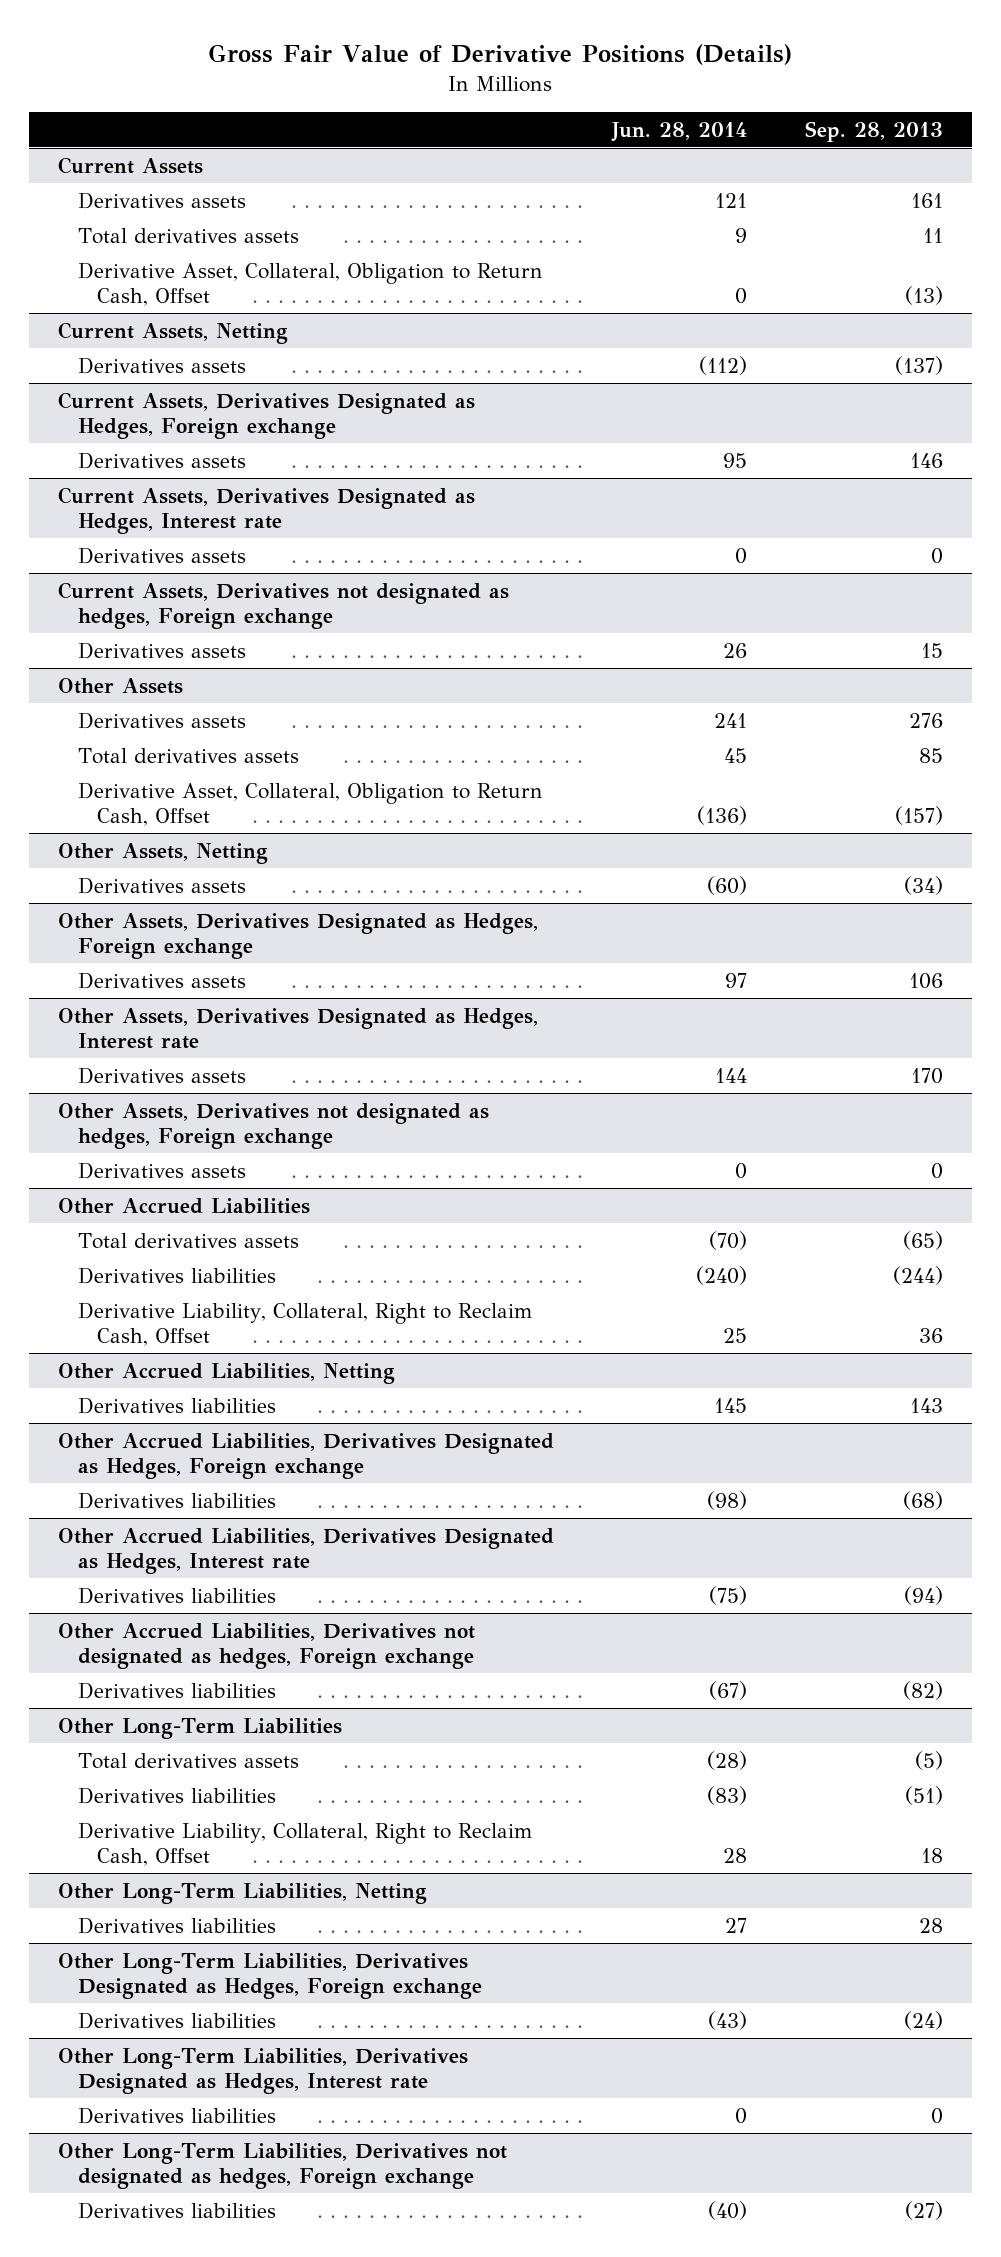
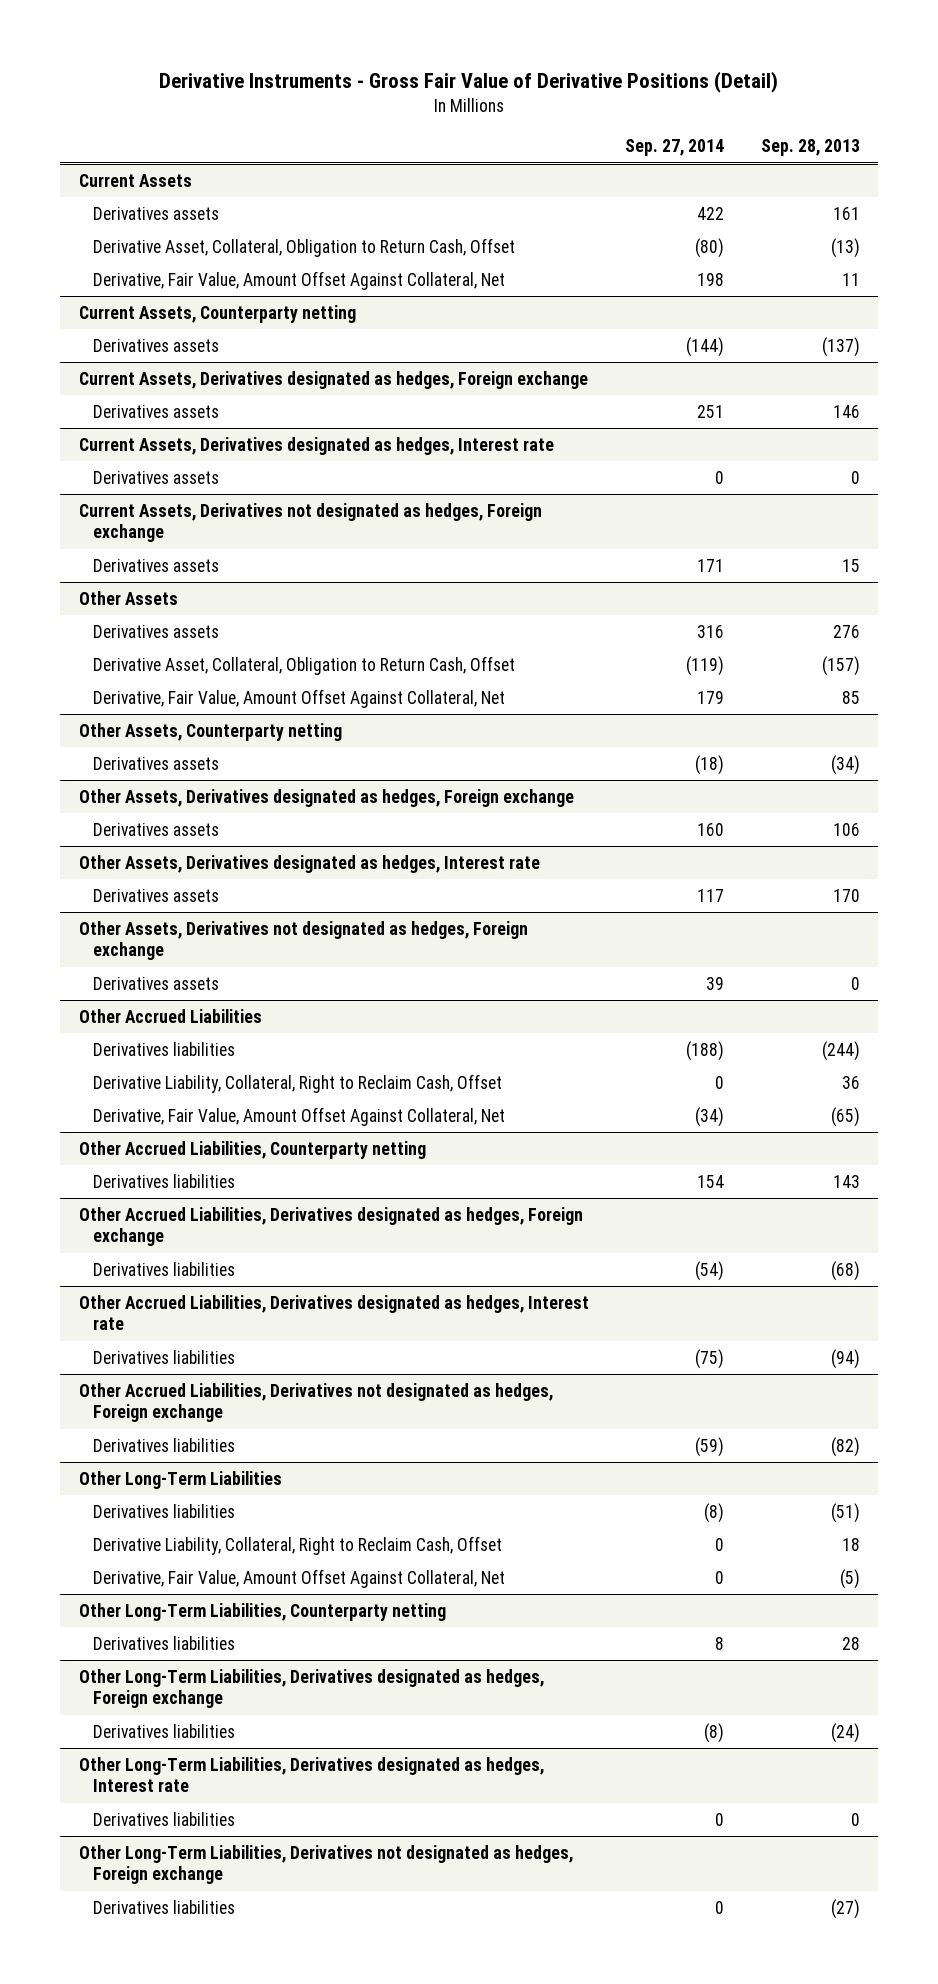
- Gross Fair Value of Derivative Positions (Details)
+ Derivative Instruments - Gross Fair Value of Derivative Positions (Detail)
- | Jun. 28, 2014 | Sep. 28, 2013
+ | Sep. 27, 2014 | Sep. 28, 2013
@ Current Assets
- Total derivatives assets | 9 | 11
- Current Assets, Netting
@ Current Assets
+ Derivative, Fair Value, Amount Offset Against Collateral, Net | 198 | 11
+ Current Assets, Counterparty netting
- Current Assets, Derivatives Designated as Hedges, Foreign exchange
+ Current Assets, Derivatives designated as hedges, Foreign exchange
- Current Assets, Derivatives Designated as Hedges, Interest rate
+ Current Assets, Derivatives designated as hedges, Interest rate
@ Other Assets
- Total derivatives assets | 45 | 85
- Other Assets, Netting
@ Other Assets
+ Derivative, Fair Value, Amount Offset Against Collateral, Net | 179 | 85
+ Other Assets, Counterparty netting
- Other Assets, Derivatives Designated as Hedges, Foreign exchange
+ Other Assets, Derivatives designated as hedges, Foreign exchange
- Other Assets, Derivatives Designated as Hedges, Interest rate
+ Other Assets, Derivatives designated as hedges, Interest rate
@ Other Accrued Liabilities
- Total derivatives assets | (70) | (65)
- Other Accrued Liabilities, Netting
@ Other Accrued Liabilities
+ Derivative, Fair Value, Amount Offset Against Collateral, Net | (34) | (65)
+ Other Accrued Liabilities, Counterparty netting
- Other Accrued Liabilities, Derivatives Designated as Hedges, Foreign exchange
+ Other Accrued Liabilities, Derivatives designated as hedges, Foreign exchange
- Other Accrued Liabilities, Derivatives Designated as Hedges, Interest rate
+ Other Accrued Liabilities, Derivatives designated as hedges, Interest rate
@ Other Long-Term Liabilities
- Total derivatives assets | (28) | (5)
- Other Long-Term Liabilities, Netting
@ Other Long-Term Liabilities
+ Derivative, Fair Value, Amount Offset Against Collateral, Net | 0 | (5)
+ Other Long-Term Liabilities, Counterparty netting
- Other Long-Term Liabilities, Derivatives Designated as Hedges, Foreign exchange
+ Other Long-Term Liabilities, Derivatives designated as hedges, Foreign exchange
- Other Long-Term Liabilities, Derivatives Designated as Hedges, Interest rate
+ Other Long-Term Liabilities, Derivatives designated as hedges, Interest rate

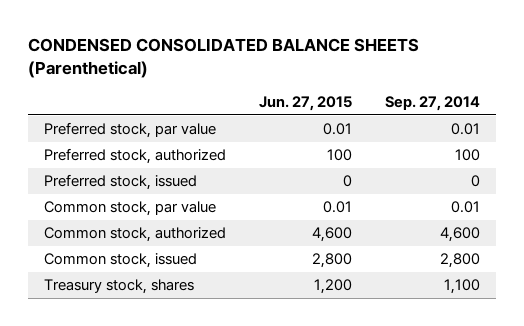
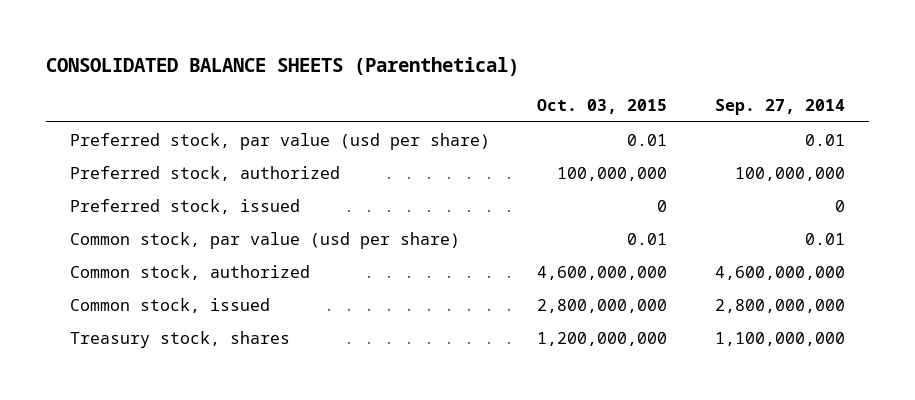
- CONDENSED CONSOLIDATED BALANCE SHEETS (Parenthetical)
+ CONSOLIDATED BALANCE SHEETS (Parenthetical)
- | Jun. 27, 2015 | Sep. 27, 2014
+ | Oct. 03, 2015 | Sep. 27, 2014
- Preferred stock, par value | 0.01 | 0.01
- Preferred stock, authorized | 100 | 100
+ Preferred stock, par value (usd per share) | 0.01 | 0.01
+ Preferred stock, authorized | 100,000,000 | 100,000,000
- Common stock, par value | 0.01 | 0.01
- Common stock, authorized | 4,600 | 4,600
- Common stock, issued | 2,800 | 2,800
- Treasury stock, shares | 1,200 | 1,100
+ Common stock, par value (usd per share) | 0.01 | 0.01
+ Common stock, authorized | 4,600,000,000 | 4,600,000,000
+ Common stock, issued | 2,800,000,000 | 2,800,000,000
+ Treasury stock, shares | 1,200,000,000 | 1,100,000,000

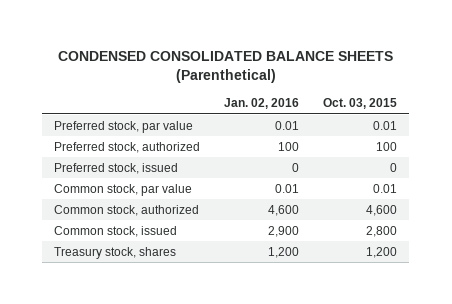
- CONSOLIDATED BALANCE SHEETS (Parenthetical)
+ CONDENSED CONSOLIDATED BALANCE SHEETS (Parenthetical)
- | Oct. 03, 2015 | Sep. 27, 2014
+ | Jan. 02, 2016 | Oct. 03, 2015
- Preferred stock, par value (usd per share) | 0.01 | 0.01
- Preferred stock, authorized | 100,000,000 | 100,000,000
+ Preferred stock, par value | 0.01 | 0.01
+ Preferred stock, authorized | 100 | 100
- Common stock, par value (usd per share) | 0.01 | 0.01
- Common stock, authorized | 4,600,000,000 | 4,600,000,000
- Common stock, issued | 2,800,000,000 | 2,800,000,000
- Treasury stock, shares | 1,200,000,000 | 1,100,000,000
+ Common stock, par value | 0.01 | 0.01
+ Common stock, authorized | 4,600 | 4,600
+ Common stock, issued | 2,900 | 2,800
+ Treasury stock, shares | 1,200 | 1,200

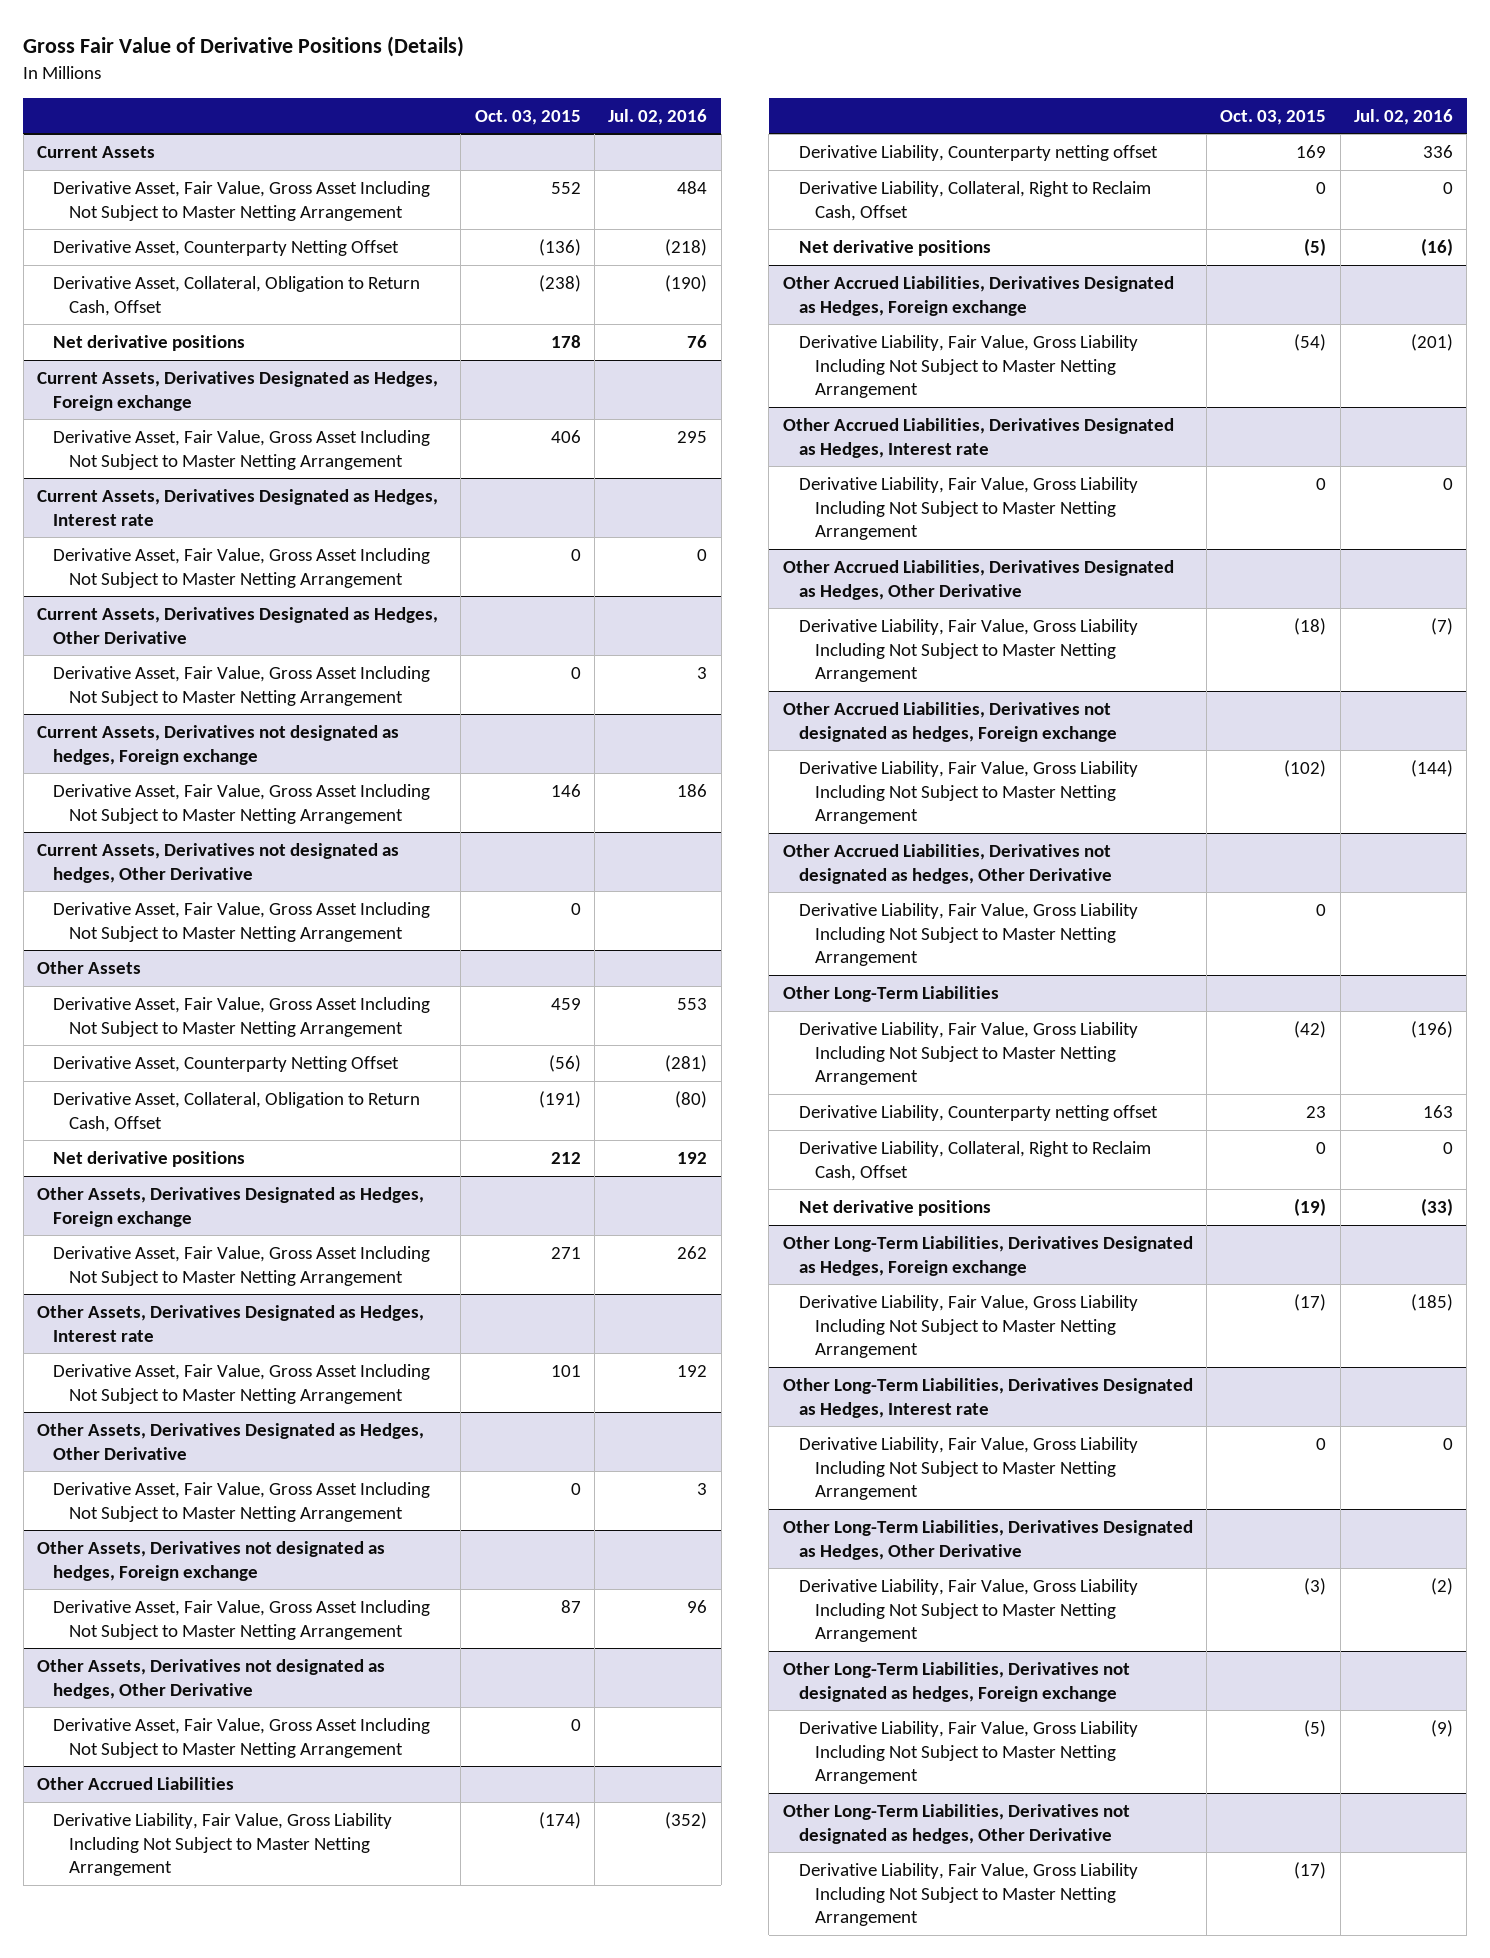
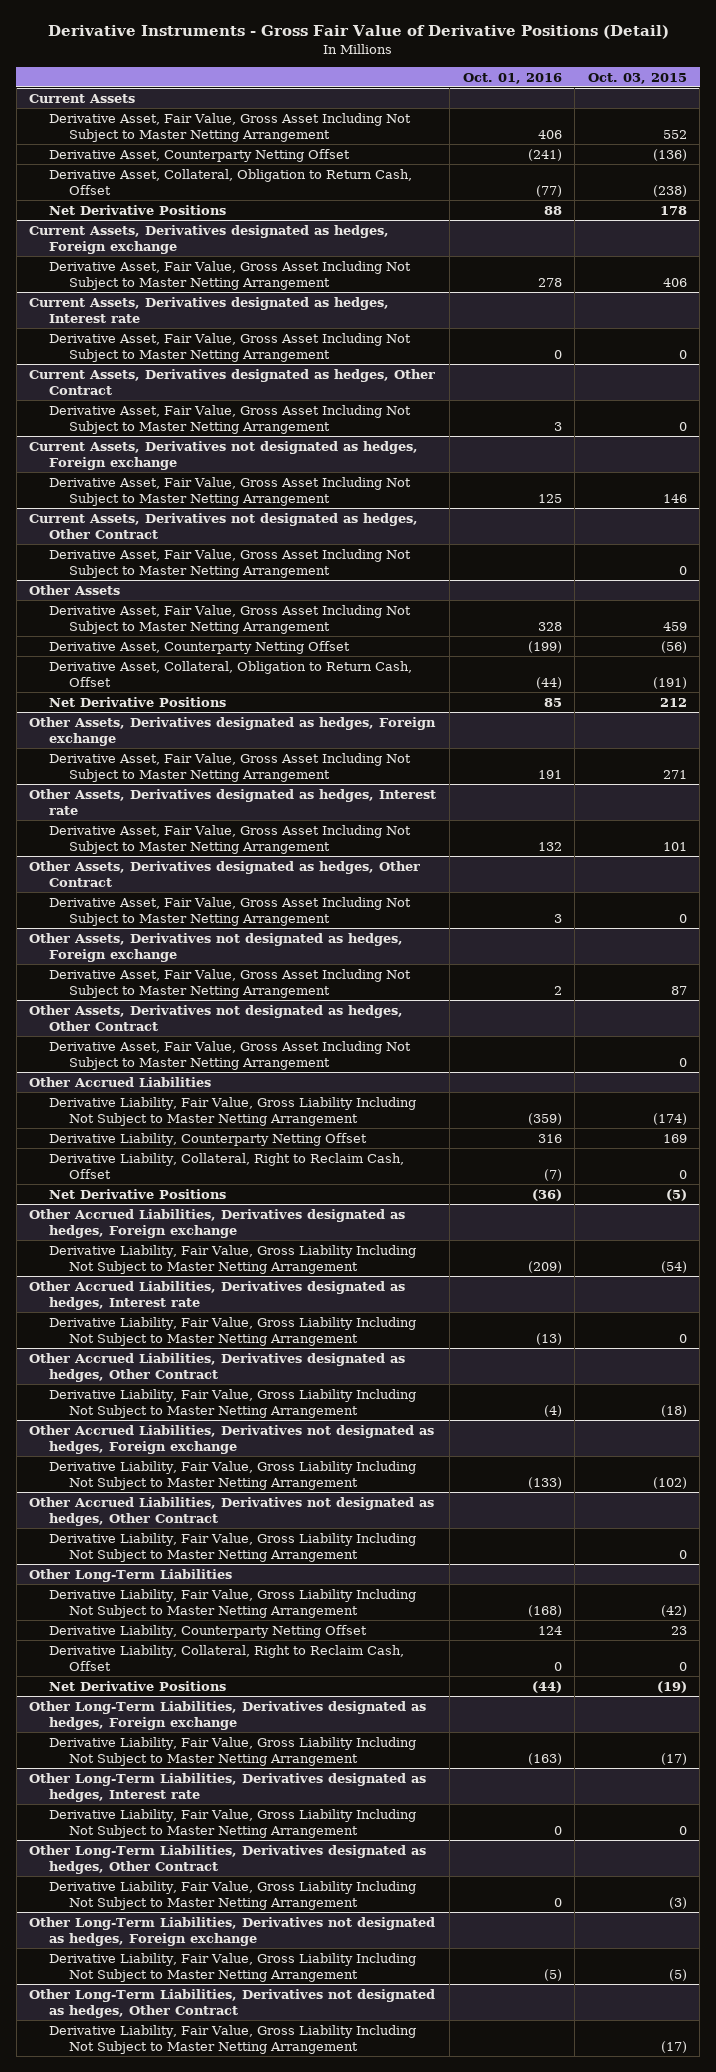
- Gross Fair Value of Derivative Positions (Details)
+ Derivative Instruments - Gross Fair Value of Derivative Positions (Detail)
- | Oct. 03, 2015 | Jul. 02, 2016
+ | Oct. 01, 2016 | Oct. 03, 2015
@ Current Assets
- Net derivative positions | 178 | 76
- Current Assets, Derivatives Designated as Hedges, Foreign exchange
@ Current Assets
+ Net Derivative Positions | 88 | 178
+ Current Assets, Derivatives designated as hedges, Foreign exchange
- Current Assets, Derivatives Designated as Hedges, Interest rate
+ Current Assets, Derivatives designated as hedges, Interest rate
- Current Assets, Derivatives Designated as Hedges, Other Derivative
+ Current Assets, Derivatives designated as hedges, Other Contract
- Current Assets, Derivatives not designated as hedges, Other Derivative
+ Current Assets, Derivatives not designated as hedges, Other Contract
@ Other Assets
- Net derivative positions | 212 | 192
- Other Assets, Derivatives Designated as Hedges, Foreign exchange
@ Other Assets
+ Net Derivative Positions | 85 | 212
+ Other Assets, Derivatives designated as hedges, Foreign exchange
- Other Assets, Derivatives Designated as Hedges, Interest rate
+ Other Assets, Derivatives designated as hedges, Interest rate
- Other Assets, Derivatives Designated as Hedges, Other Derivative
+ Other Assets, Derivatives designated as hedges, Other Contract
- Other Assets, Derivatives not designated as hedges, Other Derivative
+ Other Assets, Derivatives not designated as hedges, Other Contract
@ Other Accrued Liabilities
- Derivative Liability, Counterparty netting offset | 169 | 336
+ Derivative Liability, Counterparty Netting Offset | 316 | 169
- Net derivative positions | (5) | (16)
- Other Accrued Liabilities, Derivatives Designated as Hedges, Foreign exchange
@ Other Accrued Liabilities
+ Net Derivative Positions | (36) | (5)
+ Other Accrued Liabilities, Derivatives designated as hedges, Foreign exchange
- Other Accrued Liabilities, Derivatives Designated as Hedges, Interest rate
+ Other Accrued Liabilities, Derivatives designated as hedges, Interest rate
- Other Accrued Liabilities, Derivatives Designated as Hedges, Other Derivative
+ Other Accrued Liabilities, Derivatives designated as hedges, Other Contract
- Other Accrued Liabilities, Derivatives not designated as hedges, Other Derivative
+ Other Accrued Liabilities, Derivatives not designated as hedges, Other Contract
@ Other Long-Term Liabilities
- Derivative Liability, Counterparty netting offset | 23 | 163
+ Derivative Liability, Counterparty Netting Offset | 124 | 23
- Net derivative positions | (19) | (33)
- Other Long-Term Liabilities, Derivatives Designated as Hedges, Foreign exchange
@ Other Long-Term Liabilities
+ Net Derivative Positions | (44) | (19)
+ Other Long-Term Liabilities, Derivatives designated as hedges, Foreign exchange
- Other Long-Term Liabilities, Derivatives Designated as Hedges, Interest rate
+ Other Long-Term Liabilities, Derivatives designated as hedges, Interest rate
- Other Long-Term Liabilities, Derivatives Designated as Hedges, Other Derivative
+ Other Long-Term Liabilities, Derivatives designated as hedges, Other Contract
- Other Long-Term Liabilities, Derivatives not designated as hedges, Other Derivative
+ Other Long-Term Liabilities, Derivatives not designated as hedges, Other Contract

